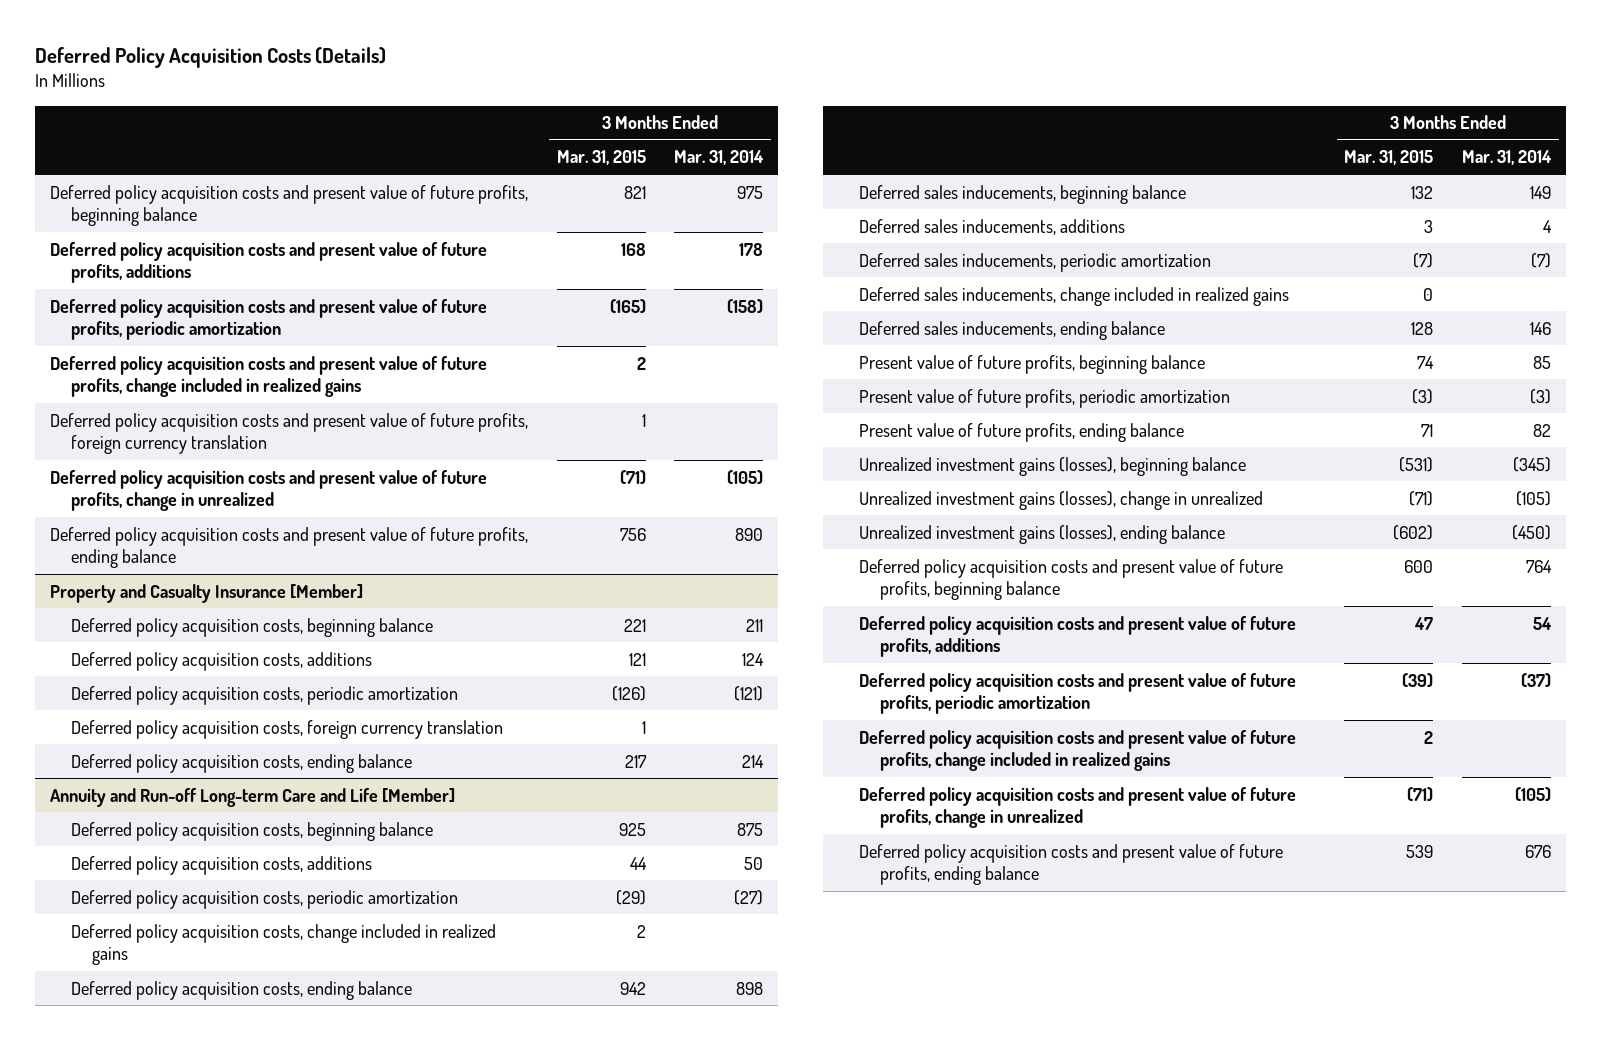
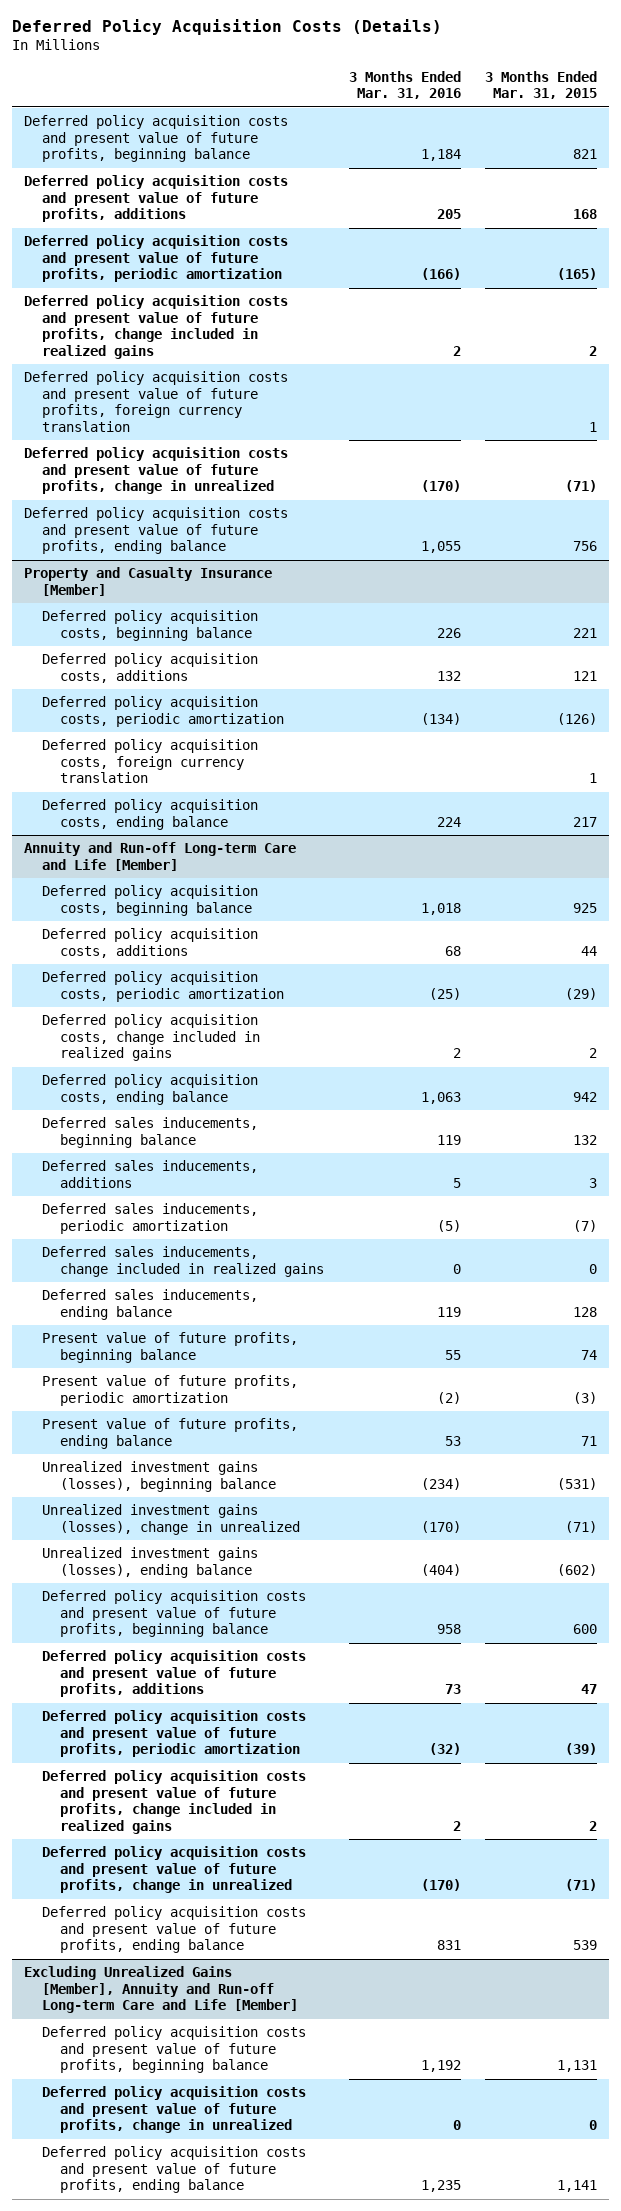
- | 3 Months Ended Mar. 31, 2015 | 3 Months Ended Mar. 31, 2014
+ | 3 Months Ended Mar. 31, 2016 | 3 Months Ended Mar. 31, 2015
+ Excluding Unrealized Gains [Member], Annuity and Run-off Long-term Care and Life [Member]
+ Deferred policy acquisition costs and present value of future profits, beginning balance | 1,192 | 1,131
+ Deferred policy acquisition costs and present value of future profits, change in unrealized | 0 | 0
+ Deferred policy acquisition costs and present value of future profits, ending balance | 1,235 | 1,141

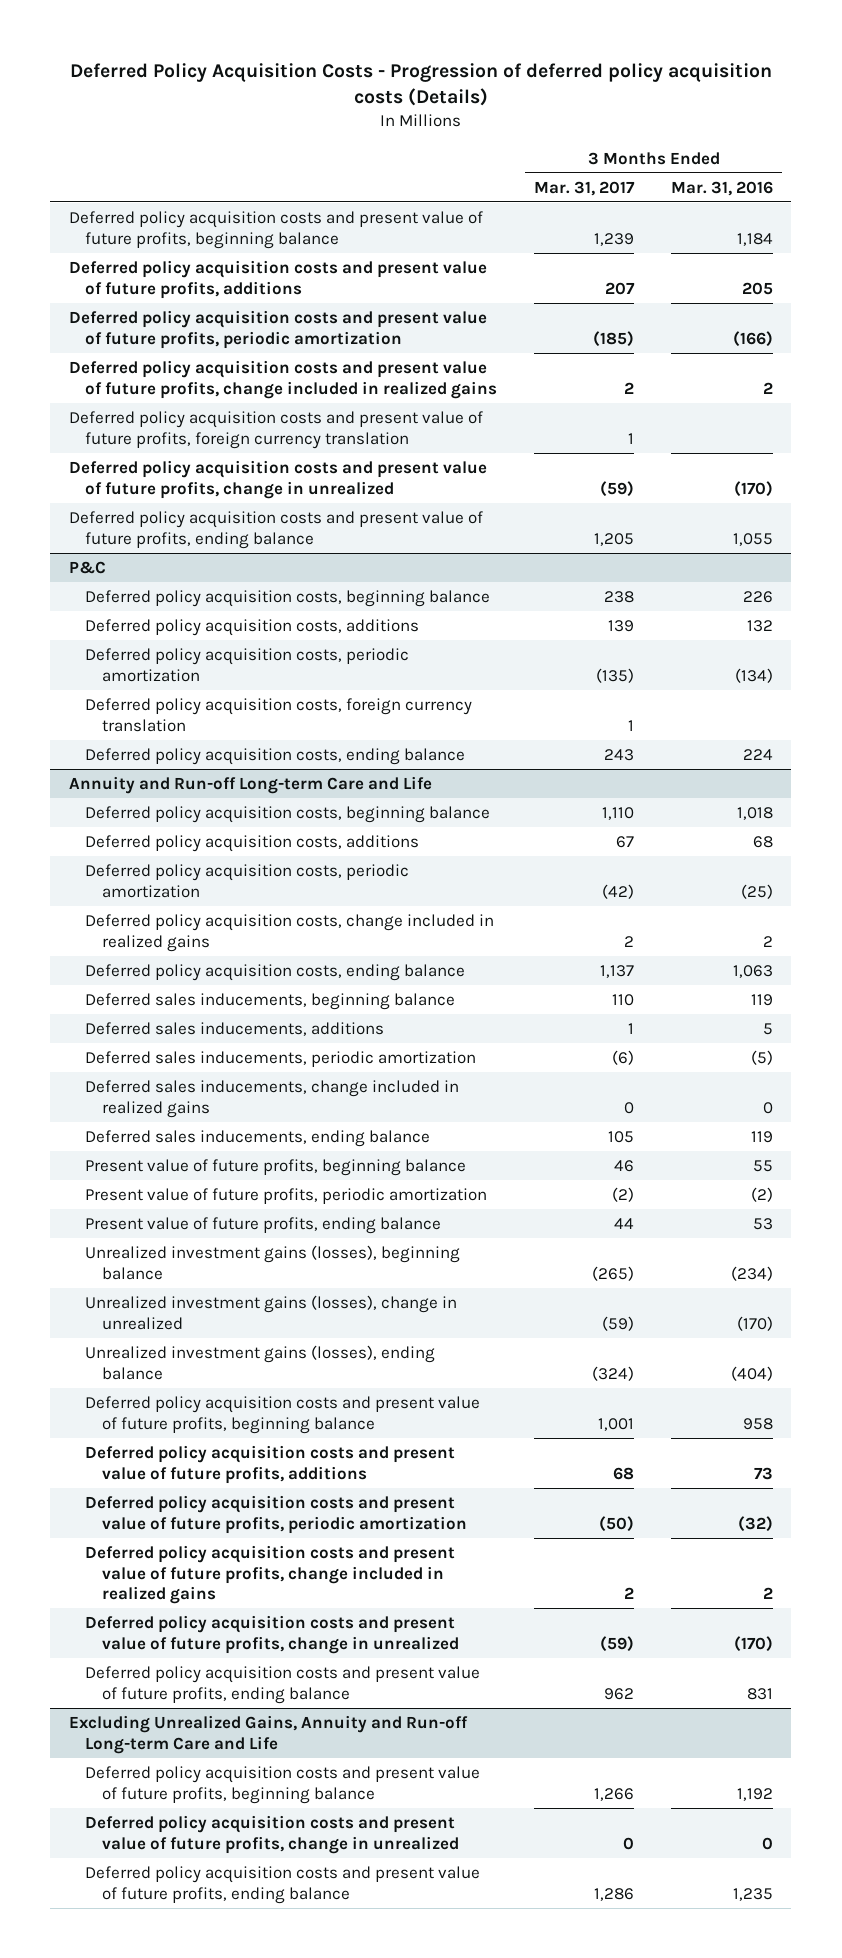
- Deferred Policy Acquisition Costs (Details)
+ Deferred Policy Acquisition Costs - Progression of deferred policy acquisition costs (Details)
- | 3 Months Ended Mar. 31, 2016 | 3 Months Ended Mar. 31, 2015
+ | 3 Months Ended Mar. 31, 2017 | 3 Months Ended Mar. 31, 2016
- Property and Casualty Insurance [Member]
+ P&C
- Annuity and Run-off Long-term Care and Life [Member]
+ Annuity and Run-off Long-term Care and Life
- Excluding Unrealized Gains [Member], Annuity and Run-off Long-term Care and Life [Member]
+ Excluding Unrealized Gains, Annuity and Run-off Long-term Care and Life

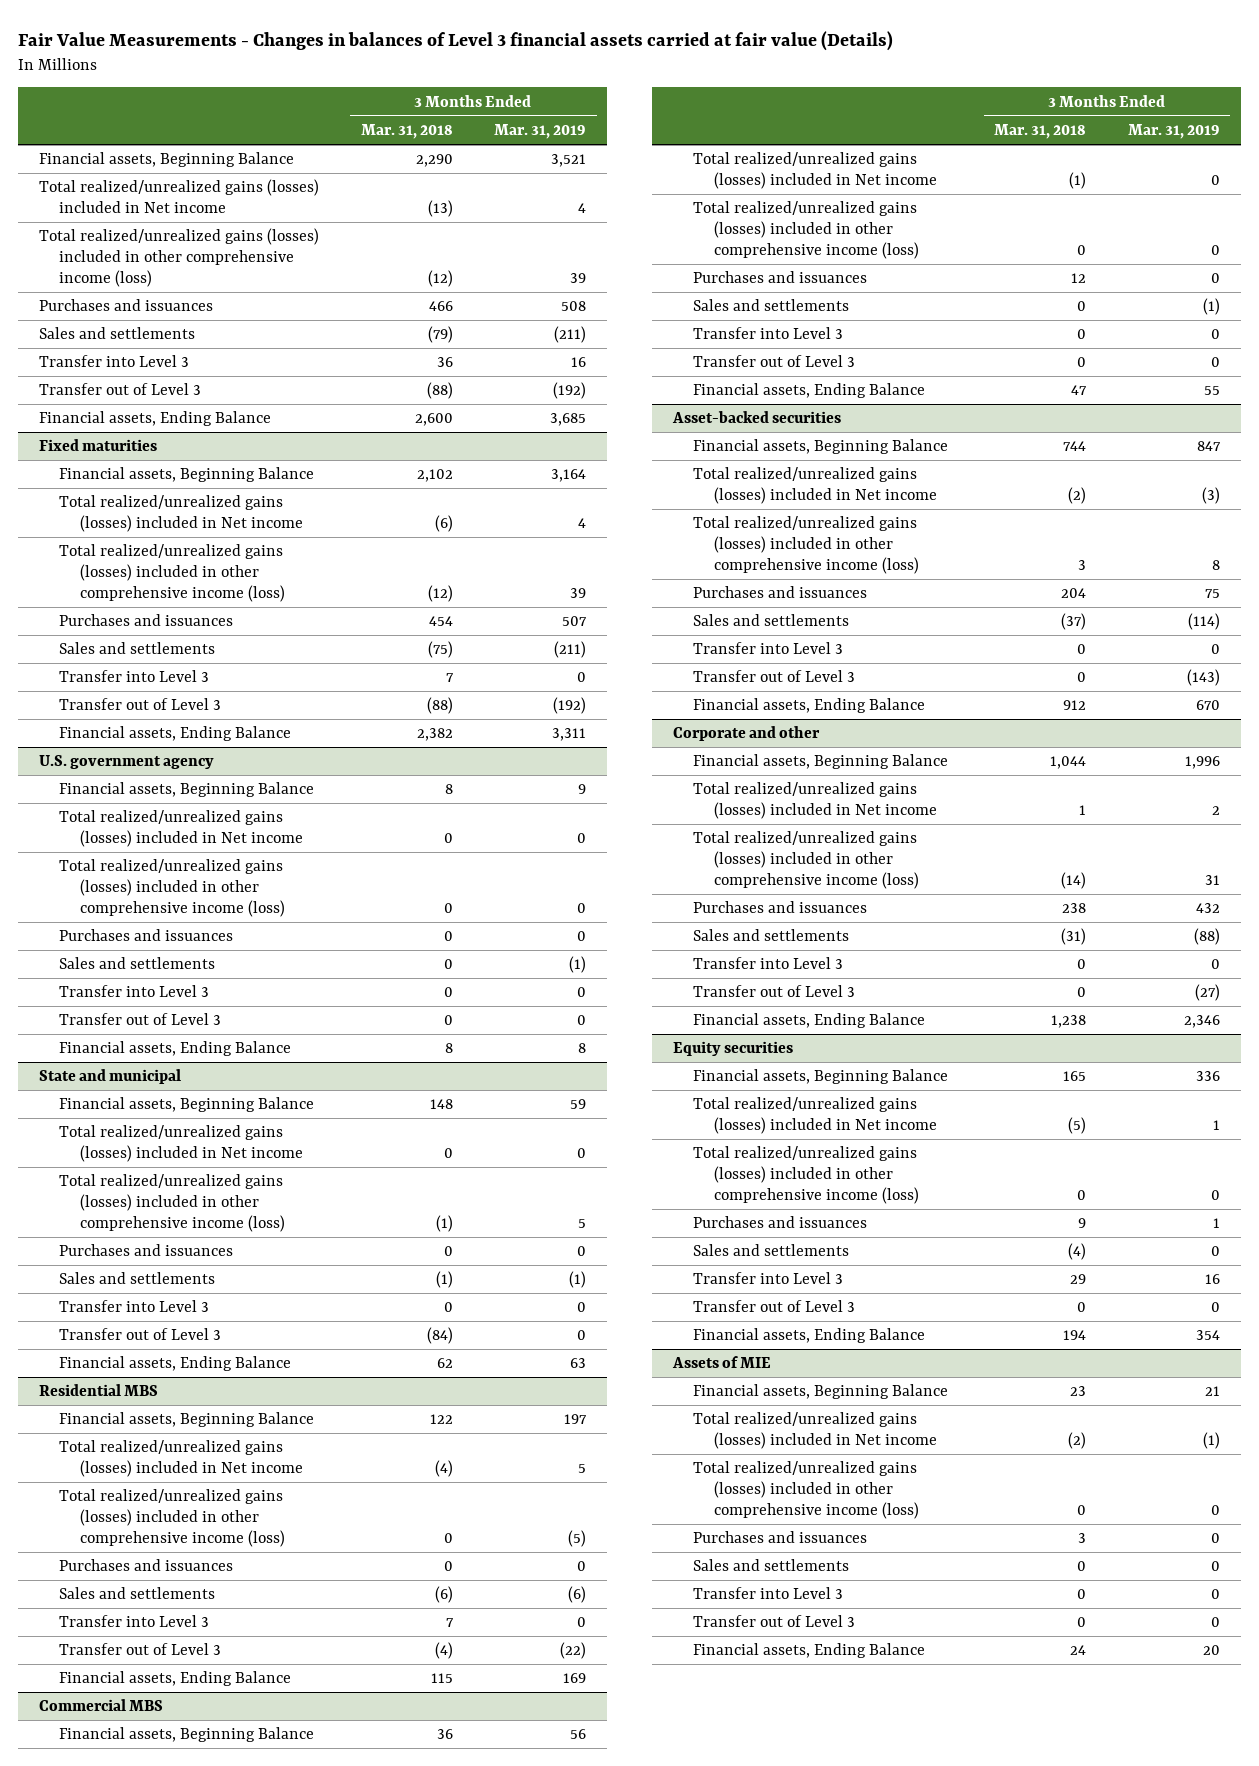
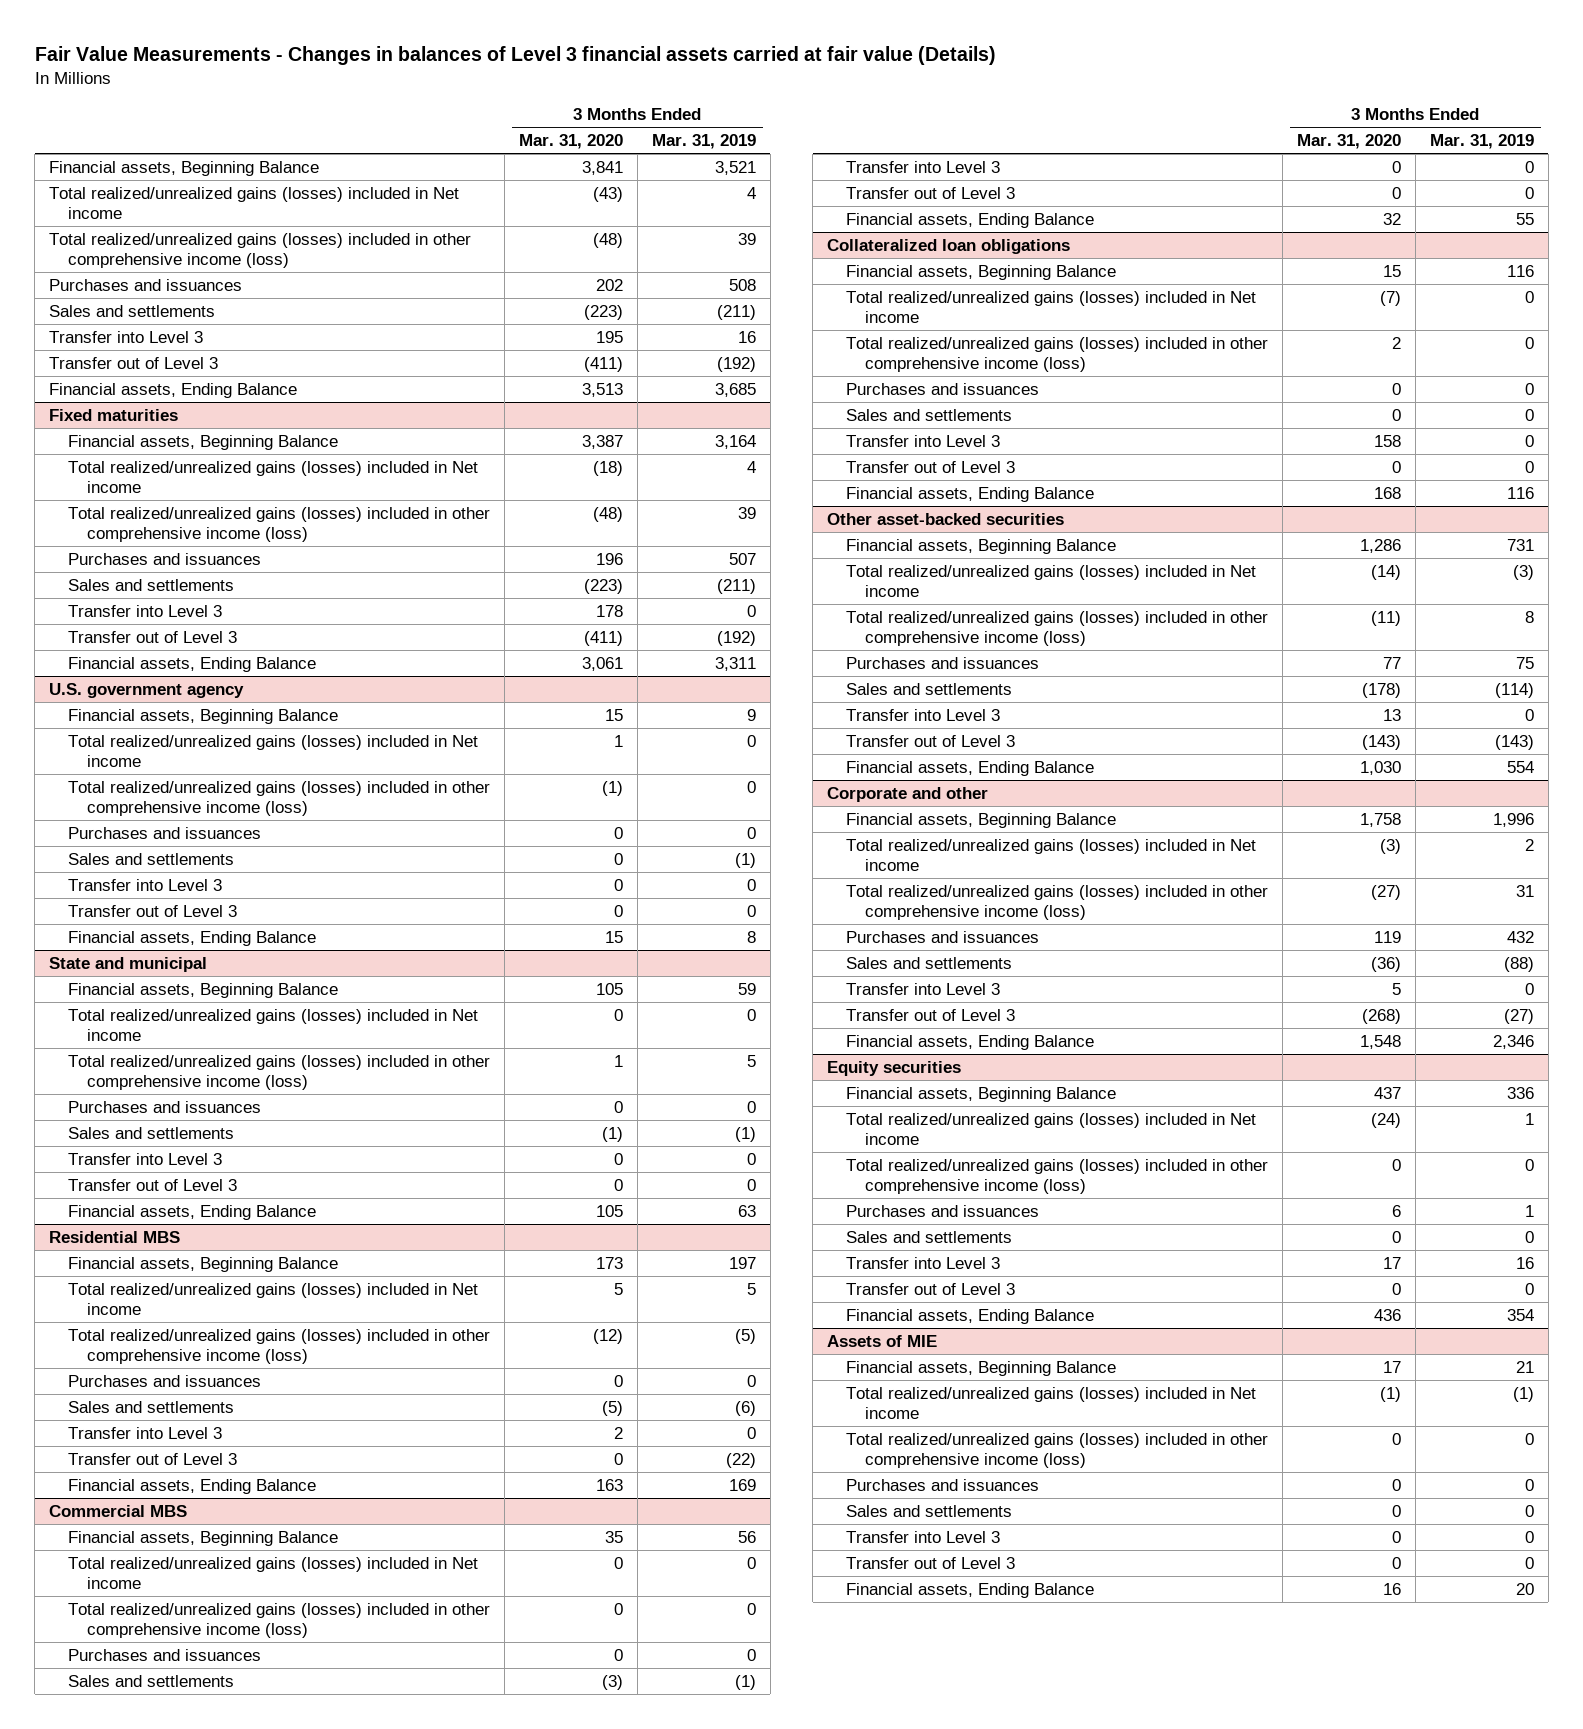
- | 3 Months Ended Mar. 31, 2018 | 3 Months Ended Mar. 31, 2019
+ | 3 Months Ended Mar. 31, 2020 | 3 Months Ended Mar. 31, 2019
- Asset-backed securities
- Financial assets, Beginning Balance | 744 | 847
+ Collateralized loan obligations
+ Financial assets, Beginning Balance | 15 | 116
+ Total realized/unrealized gains (losses) included in Net income | (7) | 0
+ Total realized/unrealized gains (losses) included in other comprehensive income (loss) | 2 | 0
+ Purchases and issuances | 0 | 0
+ Sales and settlements | 0 | 0
+ Transfer into Level 3 | 158 | 0
+ Transfer out of Level 3 | 0 | 0
+ Financial assets, Ending Balance | 168 | 116
+ Other asset-backed securities
+ Financial assets, Beginning Balance | 1,286 | 731
- Financial assets, Ending Balance | 912 | 670
+ Financial assets, Ending Balance | 1,030 | 554

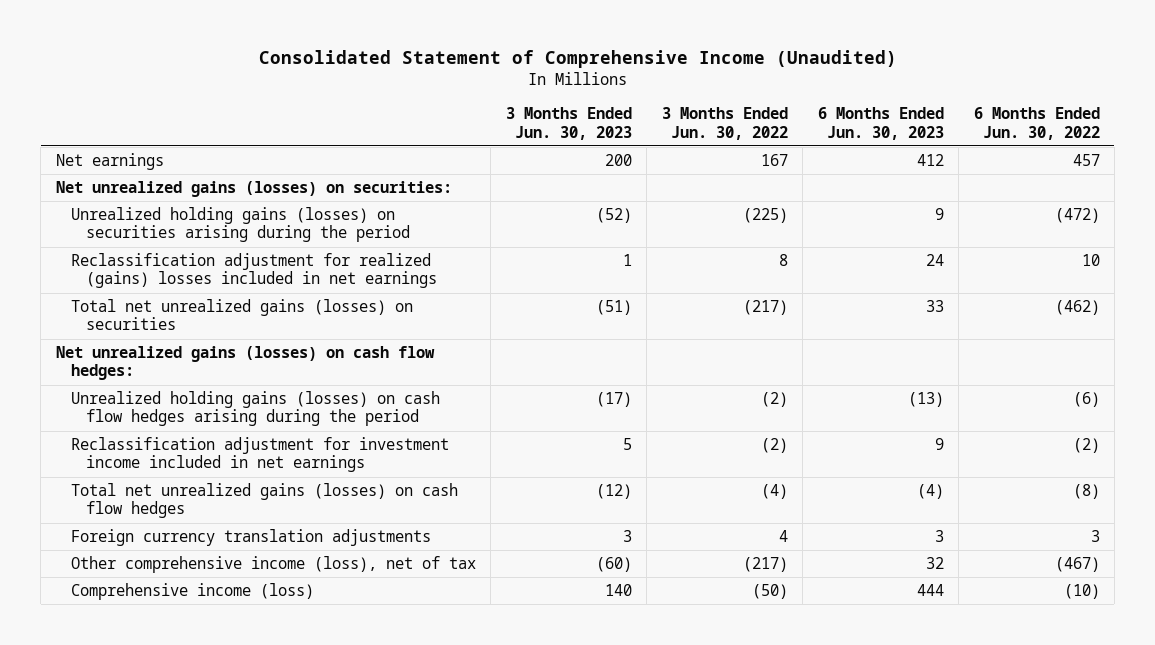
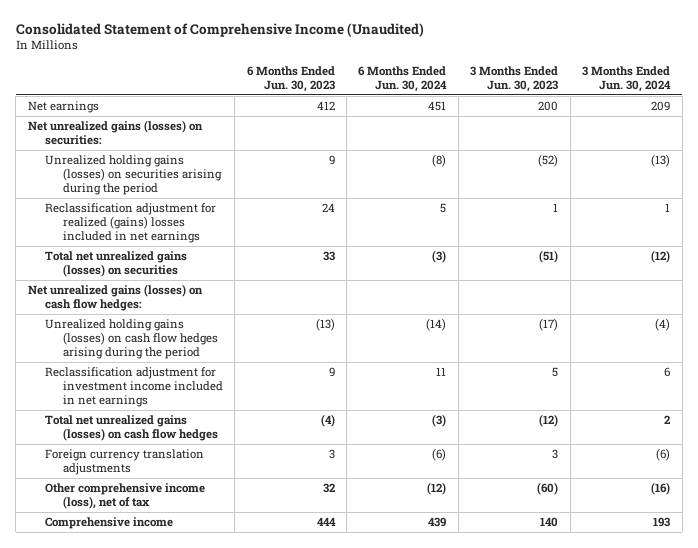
- | 3 Months Ended Jun. 30, 2023 | 3 Months Ended Jun. 30, 2022 | 6 Months Ended Jun. 30, 2023 | 6 Months Ended Jun. 30, 2022
+ | 6 Months Ended Jun. 30, 2023 | 6 Months Ended Jun. 30, 2024 | 3 Months Ended Jun. 30, 2023 | 3 Months Ended Jun. 30, 2024
- Comprehensive income (loss) | 140 | (50) | 444 | (10)
+ Comprehensive income | 444 | 439 | 140 | 193

